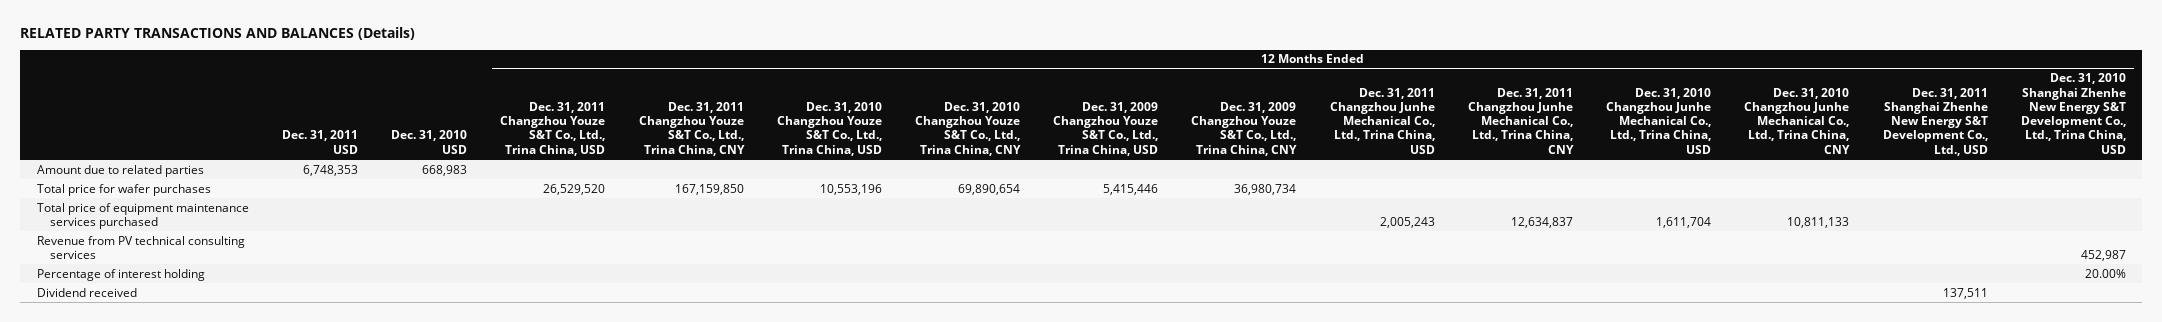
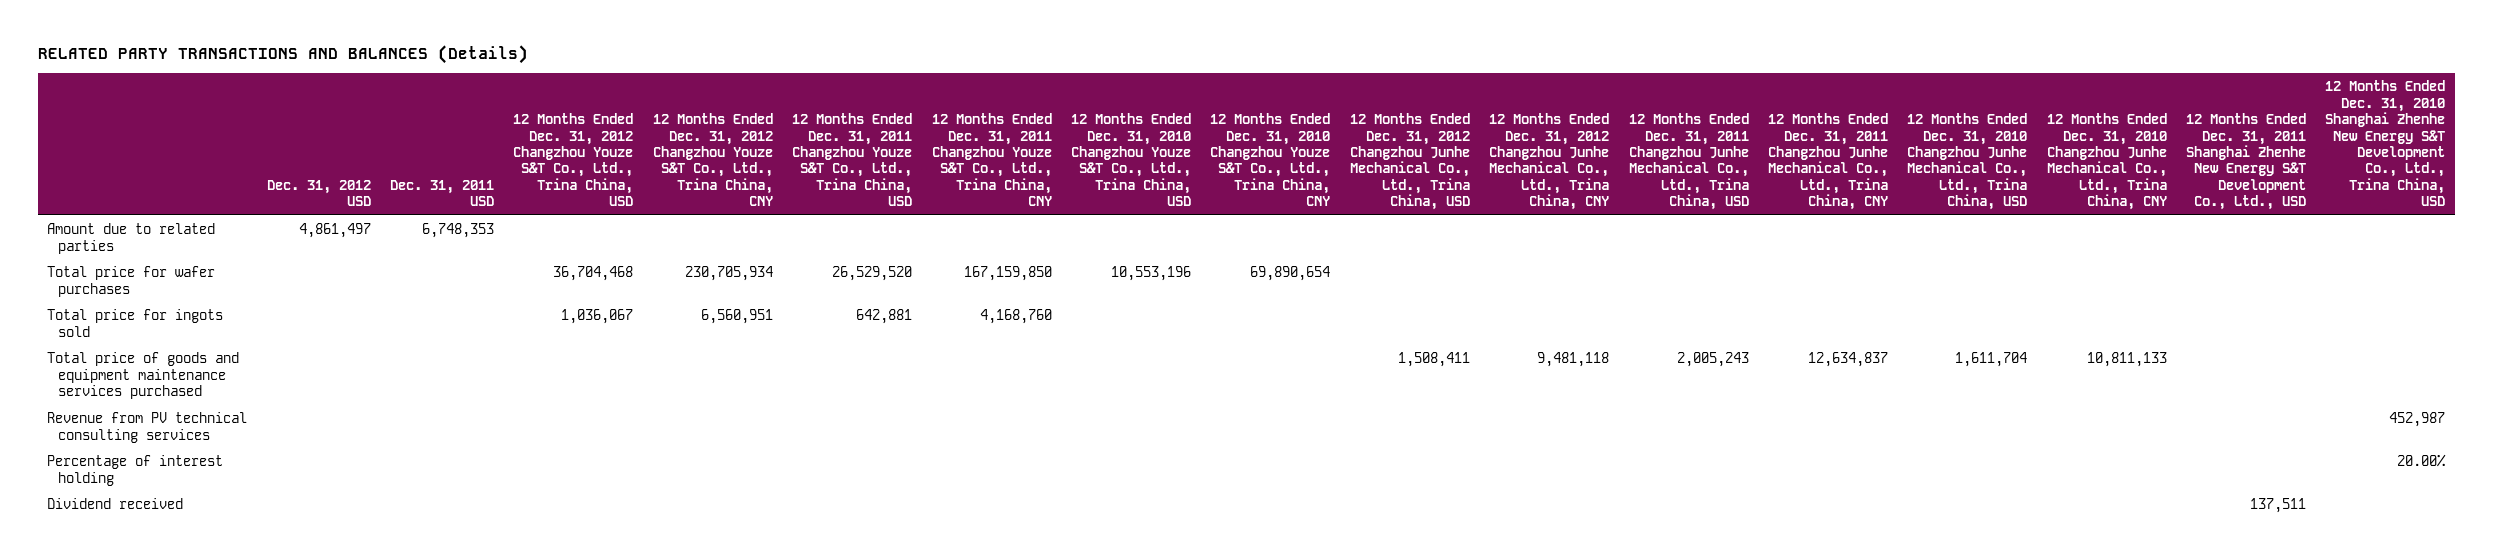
- | Dec. 31, 2011 USD | Dec. 31, 2010 USD | 12 Months Ended Dec. 31, 2011 Changzhou Youze S&T Co., Ltd., Trina China, USD | 12 Months Ended Dec. 31, 2011 Changzhou Youze S&T Co., Ltd., Trina China, CNY | 12 Months Ended Dec. 31, 2010 Changzhou Youze S&T Co., Ltd., Trina China, USD | 12 Months Ended Dec. 31, 2010 Changzhou Youze S&T Co., Ltd., Trina China, CNY | 12 Months Ended Dec. 31, 2009 Changzhou Youze S&T Co., Ltd., Trina China, USD | 12 Months Ended Dec. 31, 2009 Changzhou Youze S&T Co., Ltd., Trina China, CNY | 12 Months Ended Dec. 31, 2011 Changzhou Junhe Mechanical Co., Ltd., Trina China, USD | 12 Months Ended Dec. 31, 2011 Changzhou Junhe Mechanical Co., Ltd., Trina China, CNY | 12 Months Ended Dec. 31, 2010 Changzhou Junhe Mechanical Co., Ltd., Trina China, USD | 12 Months Ended Dec. 31, 2010 Changzhou Junhe Mechanical Co., Ltd., Trina China, CNY | 12 Months Ended Dec. 31, 2011 Shanghai Zhenhe New Energy S&T Development Co., Ltd., USD | 12 Months Ended Dec. 31, 2010 Shanghai Zhenhe New Energy S&T Development Co., Ltd., Trina China, USD
+ | Dec. 31, 2012 USD | Dec. 31, 2011 USD | 12 Months Ended Dec. 31, 2012 Changzhou Youze S&T Co., Ltd., Trina China, USD | 12 Months Ended Dec. 31, 2012 Changzhou Youze S&T Co., Ltd., Trina China, CNY | 12 Months Ended Dec. 31, 2011 Changzhou Youze S&T Co., Ltd., Trina China, USD | 12 Months Ended Dec. 31, 2011 Changzhou Youze S&T Co., Ltd., Trina China, CNY | 12 Months Ended Dec. 31, 2010 Changzhou Youze S&T Co., Ltd., Trina China, USD | 12 Months Ended Dec. 31, 2010 Changzhou Youze S&T Co., Ltd., Trina China, CNY | 12 Months Ended Dec. 31, 2012 Changzhou Junhe Mechanical Co., Ltd., Trina China, USD | 12 Months Ended Dec. 31, 2012 Changzhou Junhe Mechanical Co., Ltd., Trina China, CNY | 12 Months Ended Dec. 31, 2011 Changzhou Junhe Mechanical Co., Ltd., Trina China, USD | 12 Months Ended Dec. 31, 2011 Changzhou Junhe Mechanical Co., Ltd., Trina China, CNY | 12 Months Ended Dec. 31, 2010 Changzhou Junhe Mechanical Co., Ltd., Trina China, USD | 12 Months Ended Dec. 31, 2010 Changzhou Junhe Mechanical Co., Ltd., Trina China, CNY | 12 Months Ended Dec. 31, 2011 Shanghai Zhenhe New Energy S&T Development Co., Ltd., USD | 12 Months Ended Dec. 31, 2010 Shanghai Zhenhe New Energy S&T Development Co., Ltd., Trina China, USD
- Total price of equipment maintenance services purchased | | | | | | | | | 2,005,243 | 12,634,837 | 1,611,704 | 10,811,133 | |
+ Total price for ingots sold | | | 1,036,067 | 6,560,951 | 642,881 | 4,168,760 | | | | | | | | | |
+ Total price of goods and equipment maintenance services purchased | | | | | | | | | 1,508,411 | 9,481,118 | 2,005,243 | 12,634,837 | 1,611,704 | 10,811,133 | |

